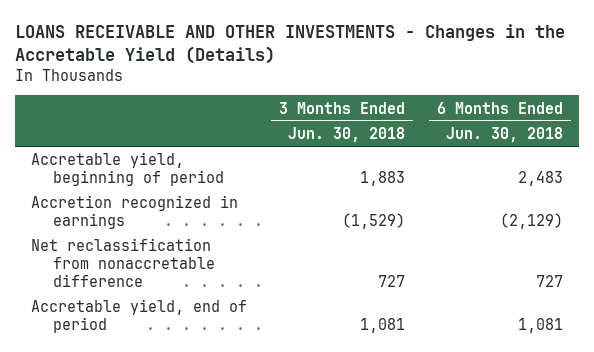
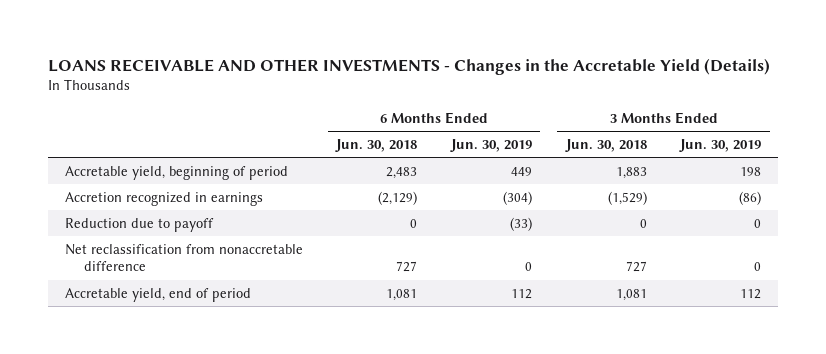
- | 3 Months Ended Jun. 30, 2018 | 6 Months Ended Jun. 30, 2018
+ | 6 Months Ended Jun. 30, 2018 | 6 Months Ended Jun. 30, 2019 | 3 Months Ended Jun. 30, 2018 | 3 Months Ended Jun. 30, 2019
+ Reduction due to payoff | 0 | (33) | 0 | 0

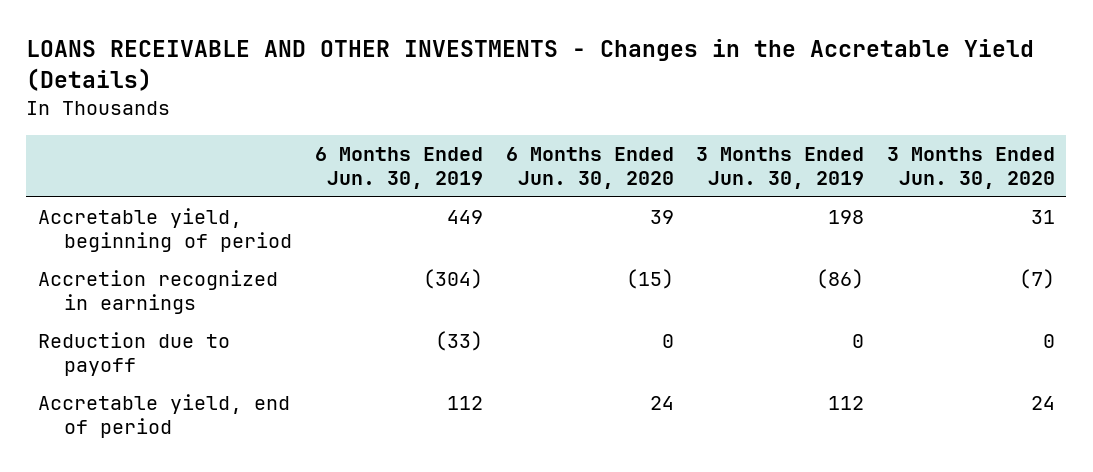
- | 6 Months Ended Jun. 30, 2018 | 6 Months Ended Jun. 30, 2019 | 3 Months Ended Jun. 30, 2018 | 3 Months Ended Jun. 30, 2019
+ | 6 Months Ended Jun. 30, 2019 | 6 Months Ended Jun. 30, 2020 | 3 Months Ended Jun. 30, 2019 | 3 Months Ended Jun. 30, 2020
- Net reclassification from nonaccretable difference | 727 | 0 | 727 | 0

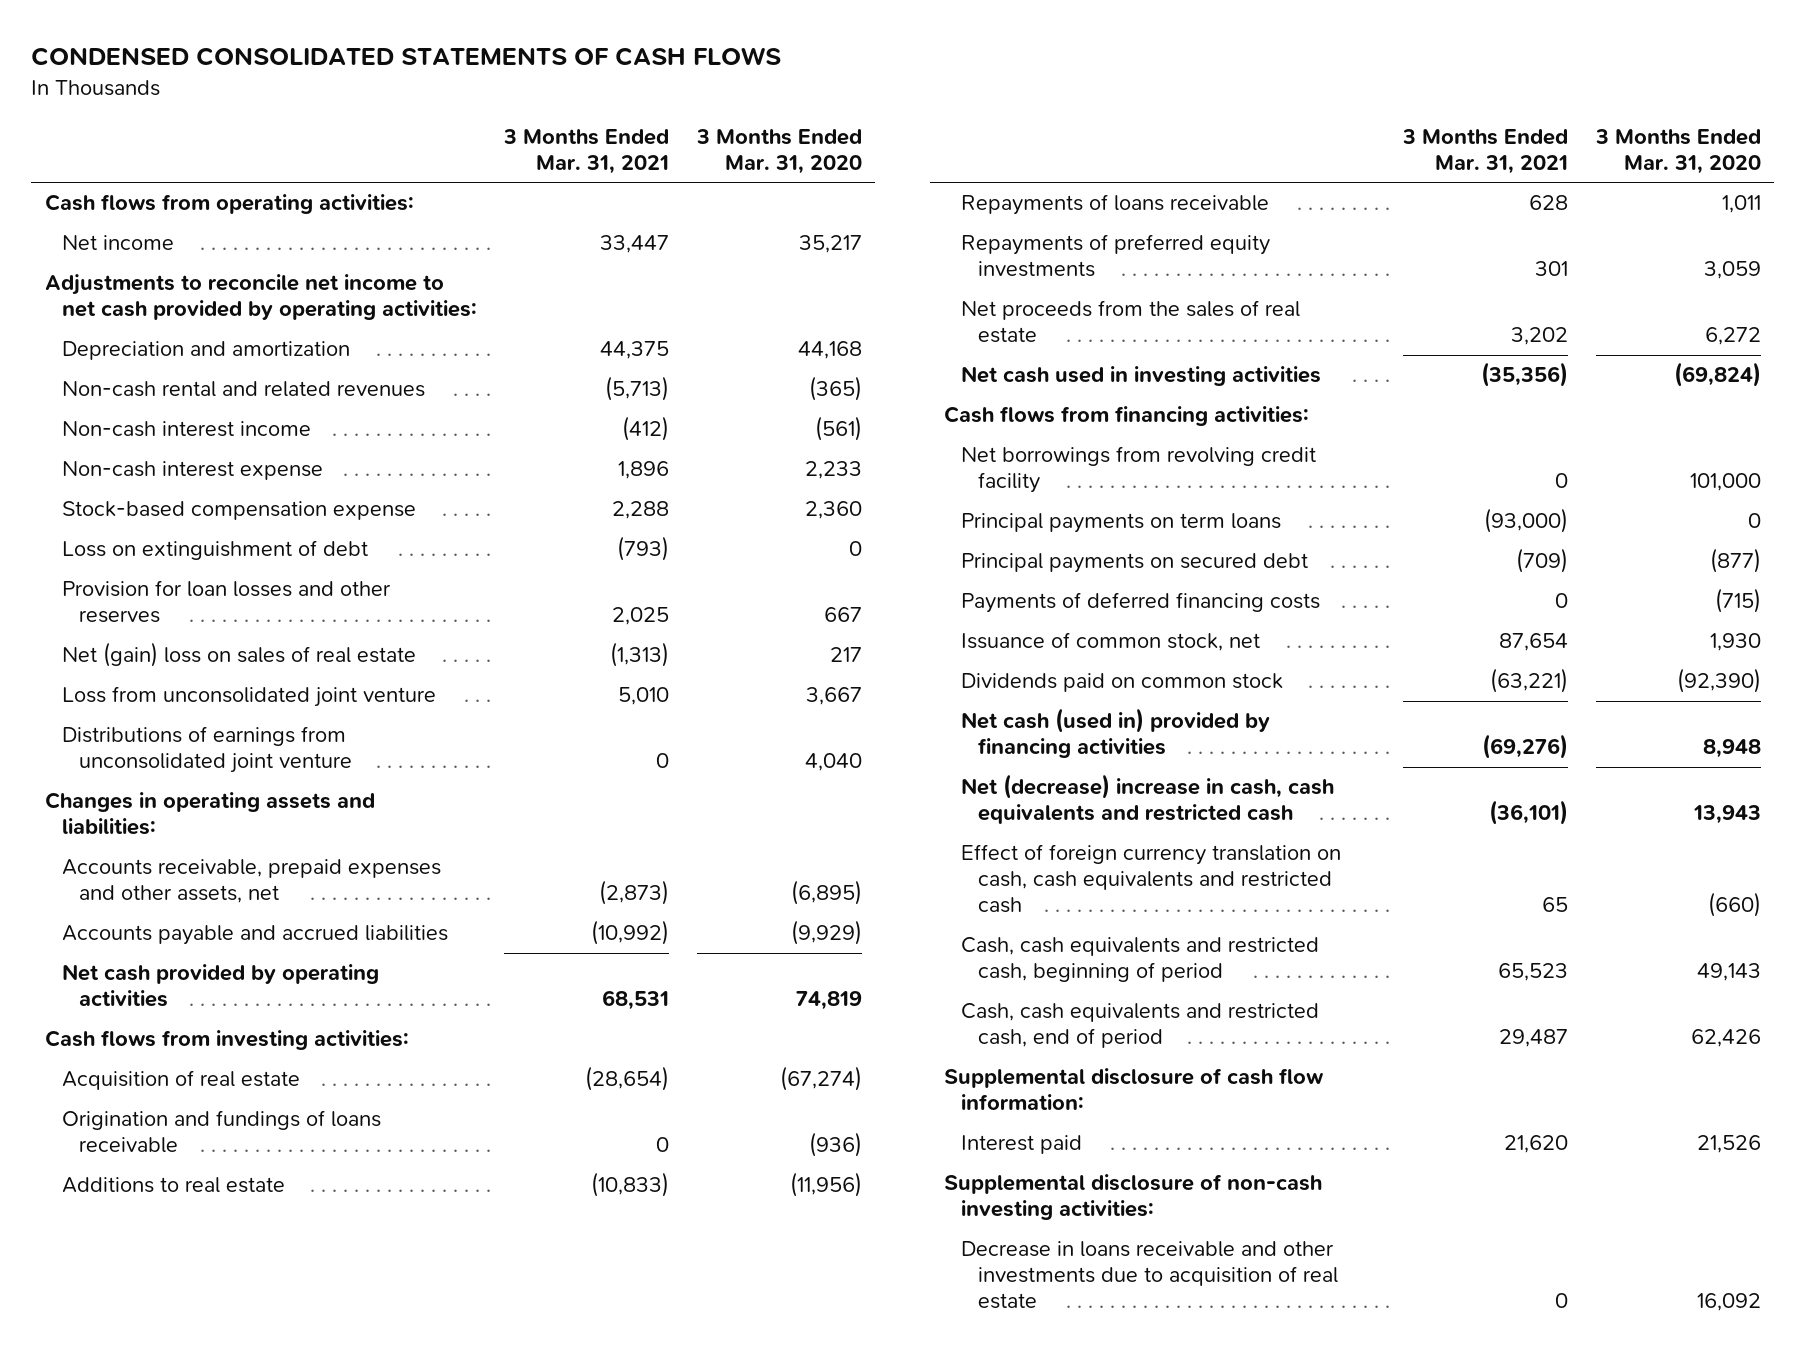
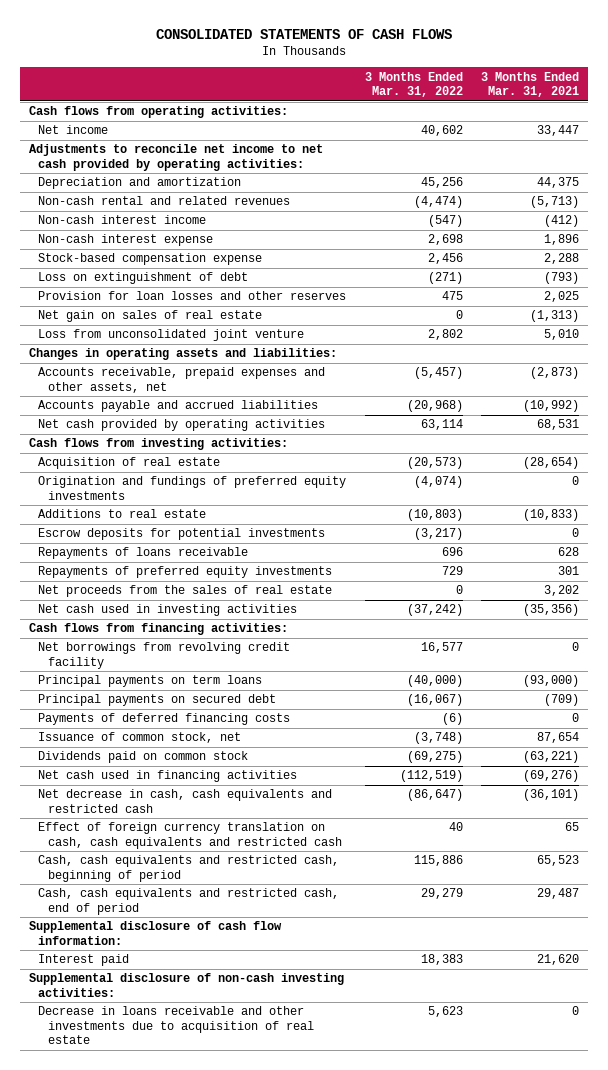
- CONDENSED CONSOLIDATED STATEMENTS OF CASH FLOWS
+ CONSOLIDATED STATEMENTS OF CASH FLOWS
- | 3 Months Ended Mar. 31, 2021 | 3 Months Ended Mar. 31, 2020
+ | 3 Months Ended Mar. 31, 2022 | 3 Months Ended Mar. 31, 2021
- Net (gain) loss on sales of real estate | (1,313) | 217
+ Net gain on sales of real estate | 0 | (1,313)
- Distributions of earnings from unconsolidated joint venture | 0 | 4,040
- Origination and fundings of loans receivable | 0 | (936)
+ Origination and fundings of preferred equity investments | (4,074) | 0
+ Escrow deposits for potential investments | (3,217) | 0
- Net cash (used in) provided by financing activities | (69,276) | 8,948
- Net (decrease) increase in cash, cash equivalents and restricted cash | (36,101) | 13,943
+ Net cash used in financing activities | (112,519) | (69,276)
+ Net decrease in cash, cash equivalents and restricted cash | (86,647) | (36,101)

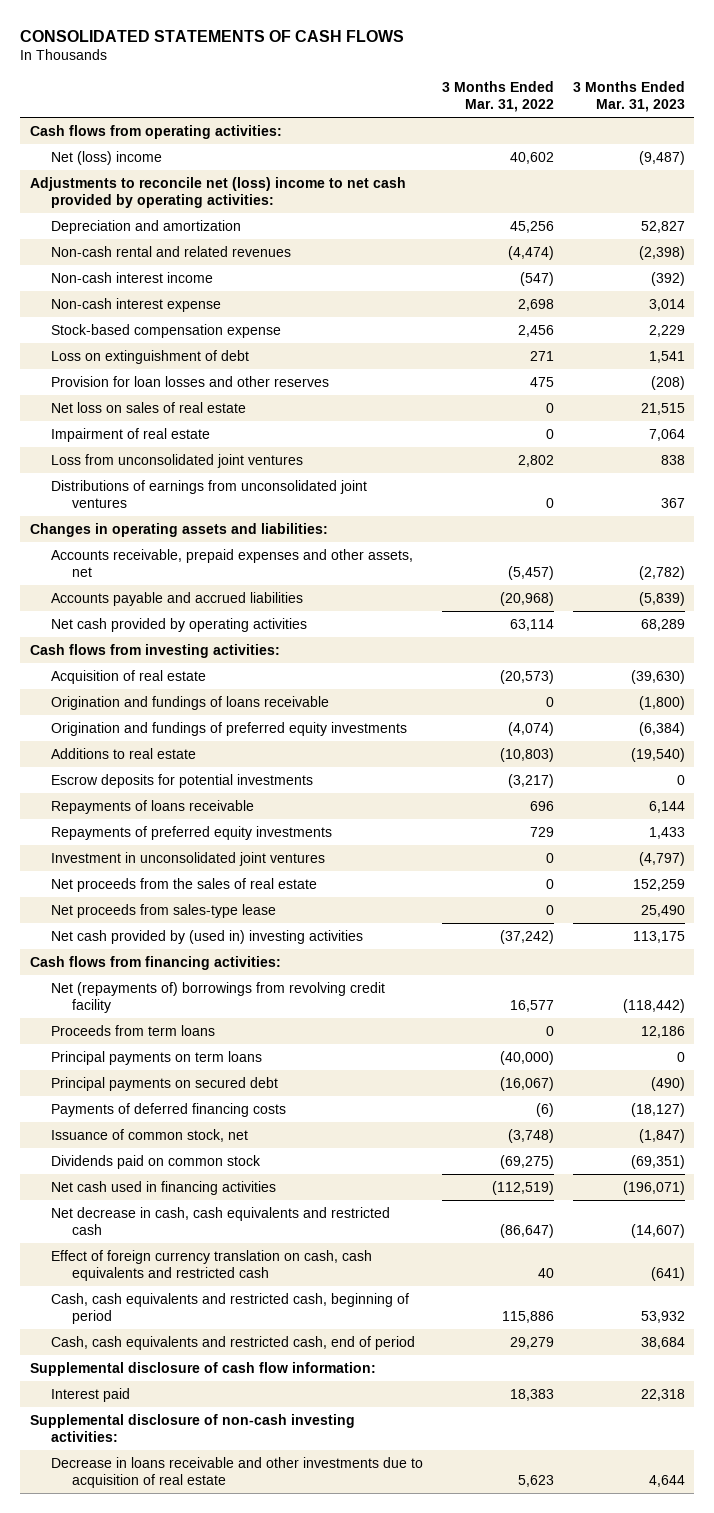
- | 3 Months Ended Mar. 31, 2022 | 3 Months Ended Mar. 31, 2021
+ | 3 Months Ended Mar. 31, 2022 | 3 Months Ended Mar. 31, 2023
- Net income | 40,602 | 33,447
- Adjustments to reconcile net income to net cash provided by operating activities:
+ Net (loss) income | 40,602 | (9,487)
+ Adjustments to reconcile net (loss) income to net cash provided by operating activities:
- Loss on extinguishment of debt | (271) | (793)
+ Loss on extinguishment of debt | 271 | 1,541
- Net gain on sales of real estate | 0 | (1,313)
- Loss from unconsolidated joint venture | 2,802 | 5,010
+ Net loss on sales of real estate | 0 | 21,515
+ Impairment of real estate | 0 | 7,064
+ Loss from unconsolidated joint ventures | 2,802 | 838
+ Distributions of earnings from unconsolidated joint ventures | 0 | 367
+ Origination and fundings of loans receivable | 0 | (1,800)
+ Investment in unconsolidated joint ventures | 0 | (4,797)
- Net cash used in investing activities | (37,242) | (35,356)
+ Net proceeds from sales-type lease | 0 | 25,490
+ Net cash provided by (used in) investing activities | (37,242) | 113,175
- Net borrowings from revolving credit facility | 16,577 | 0
+ Net (repayments of) borrowings from revolving credit facility | 16,577 | (118,442)
+ Proceeds from term loans | 0 | 12,186

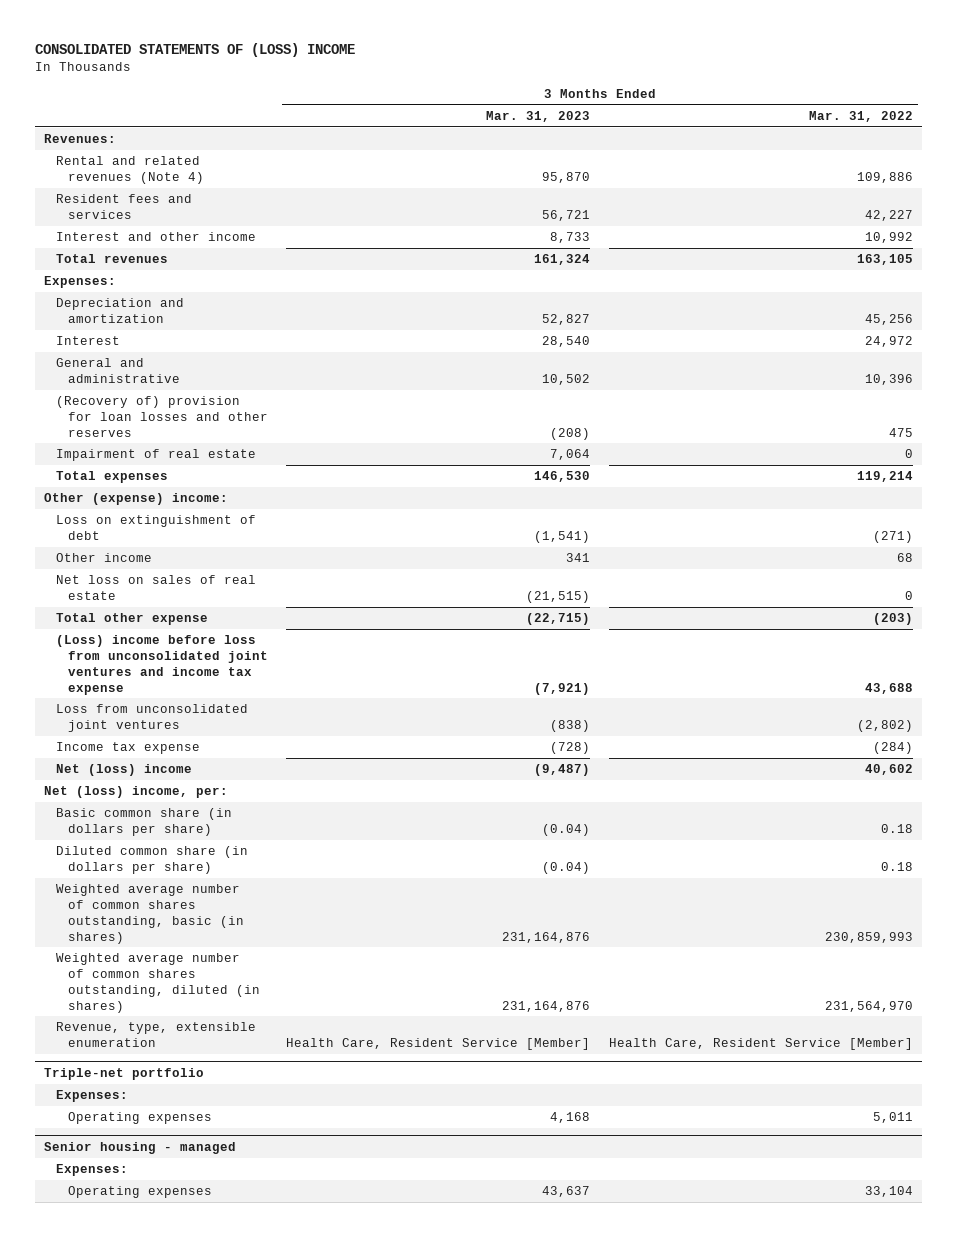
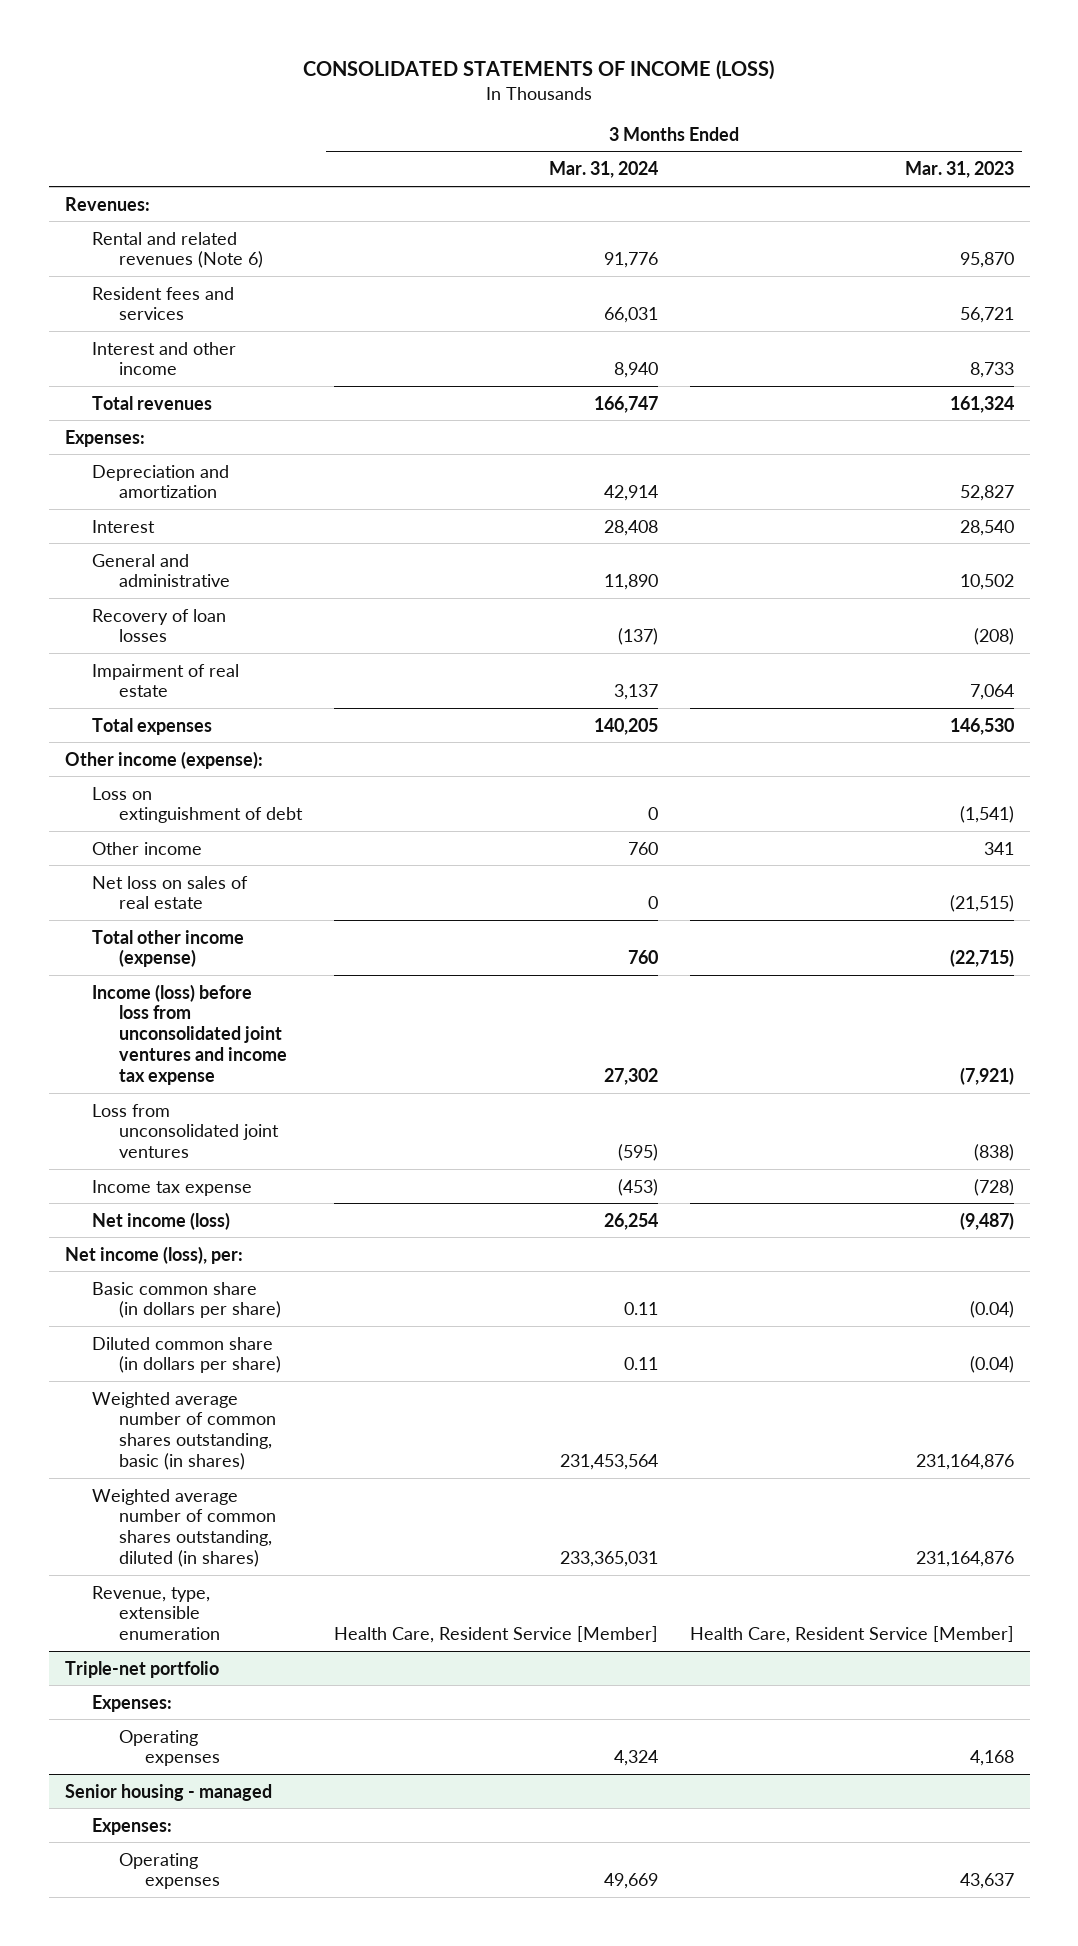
- CONSOLIDATED STATEMENTS OF (LOSS) INCOME
+ CONSOLIDATED STATEMENTS OF INCOME (LOSS)
- | 3 Months Ended Mar. 31, 2023 | 3 Months Ended Mar. 31, 2022
+ | 3 Months Ended Mar. 31, 2024 | 3 Months Ended Mar. 31, 2023
- Rental and related revenues (Note 4) | 95,870 | 109,886
+ Rental and related revenues (Note 6) | 91,776 | 95,870
- (Recovery of) provision for loan losses and other reserves | (208) | 475
+ Recovery of loan losses | (137) | (208)
- Other (expense) income:
+ Other income (expense):
- Total other expense | (22,715) | (203)
- (Loss) income before loss from unconsolidated joint ventures and income tax expense | (7,921) | 43,688
+ Total other income (expense) | 760 | (22,715)
+ Income (loss) before loss from unconsolidated joint ventures and income tax expense | 27,302 | (7,921)
- Net (loss) income | (9,487) | 40,602
- Net (loss) income, per:
+ Net income (loss) | 26,254 | (9,487)
+ Net income (loss), per:

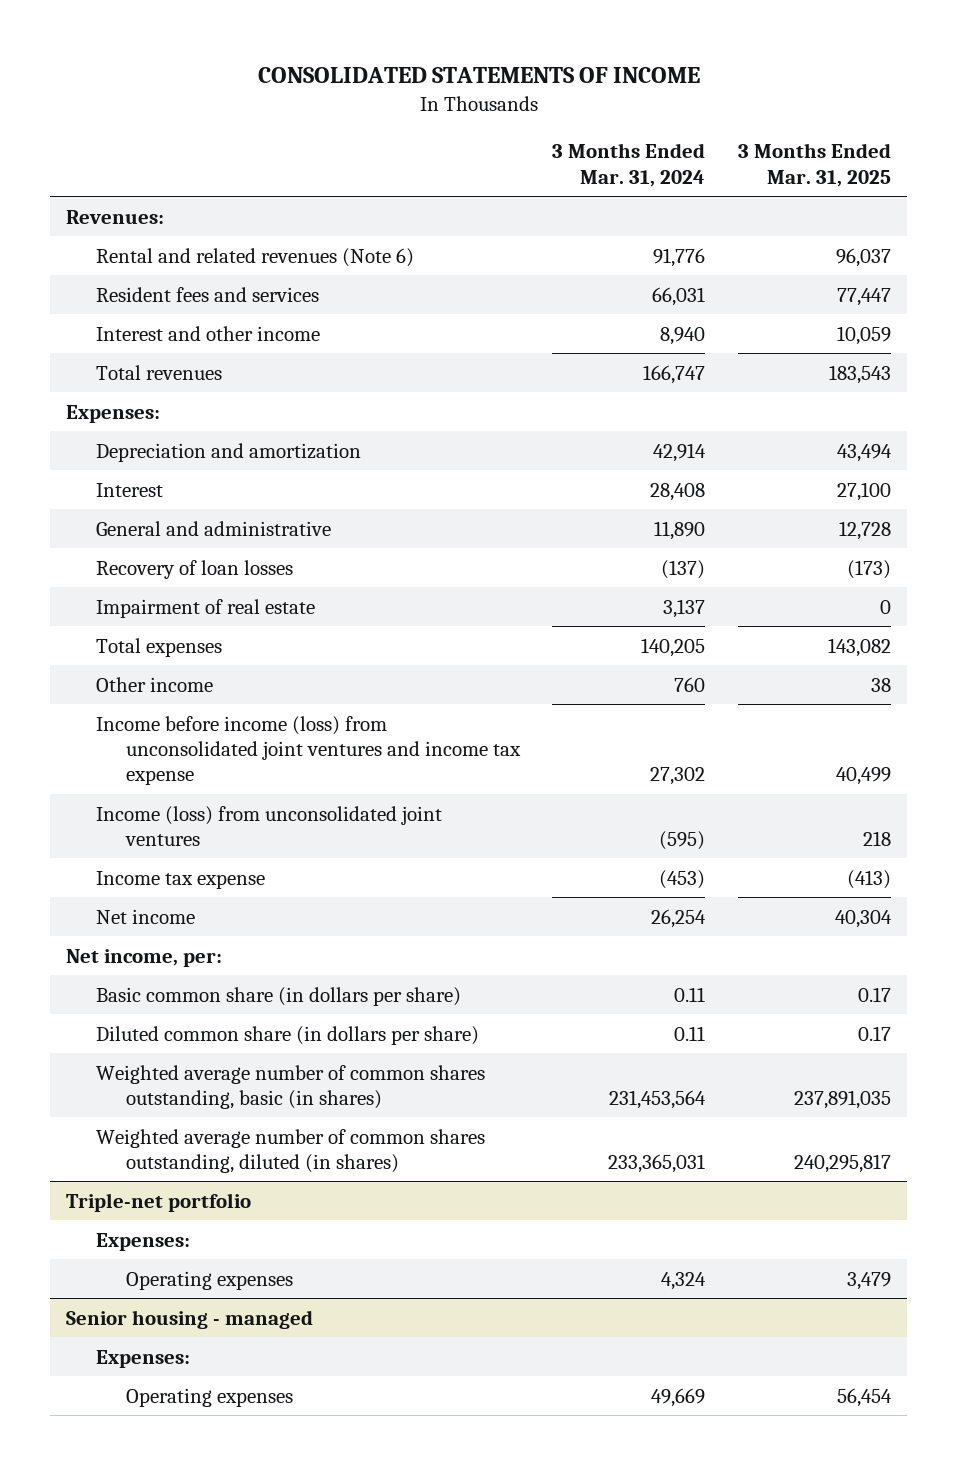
- CONSOLIDATED STATEMENTS OF INCOME (LOSS)
+ CONSOLIDATED STATEMENTS OF INCOME
- | 3 Months Ended Mar. 31, 2024 | 3 Months Ended Mar. 31, 2023
+ | 3 Months Ended Mar. 31, 2024 | 3 Months Ended Mar. 31, 2025
- Other income (expense):
- Loss on extinguishment of debt | 0 | (1,541)
- Net loss on sales of real estate | 0 | (21,515)
- Total other income (expense) | 760 | (22,715)
- Income (loss) before loss from unconsolidated joint ventures and income tax expense | 27,302 | (7,921)
- Loss from unconsolidated joint ventures | (595) | (838)
+ Income before income (loss) from unconsolidated joint ventures and income tax expense | 27,302 | 40,499
+ Income (loss) from unconsolidated joint ventures | (595) | 218
- Net income (loss) | 26,254 | (9,487)
- Net income (loss), per:
+ Net income | 26,254 | 40,304
+ Net income, per:
- Revenue, type, extensible enumeration | Health Care, Resident Service [Member] | Health Care, Resident Service [Member]

